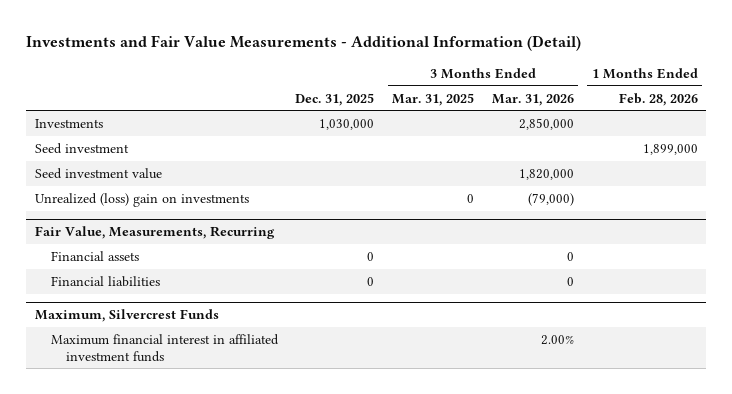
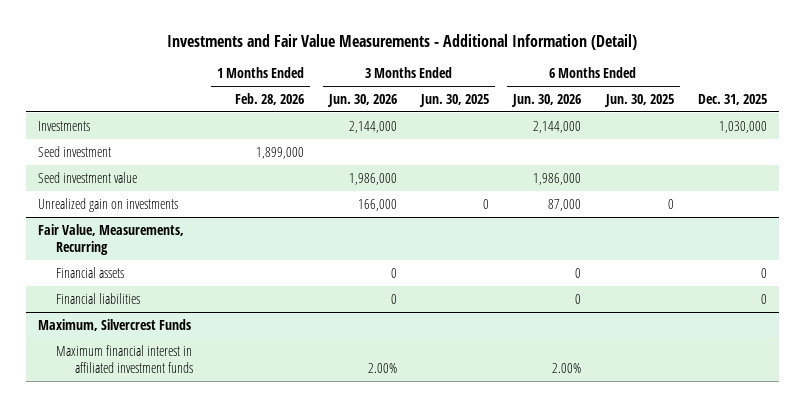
- | Dec. 31, 2025 | 3 Months Ended Mar. 31, 2025 | 3 Months Ended Mar. 31, 2026 | 1 Months Ended Feb. 28, 2026
+ | 1 Months Ended Feb. 28, 2026 | 3 Months Ended Jun. 30, 2026 | 3 Months Ended Jun. 30, 2025 | 6 Months Ended Jun. 30, 2026 | 6 Months Ended Jun. 30, 2025 | Dec. 31, 2025
- Unrealized (loss) gain on investments | | 0 | (79,000) |
+ Unrealized gain on investments | | 166,000 | 0 | 87,000 | 0 |

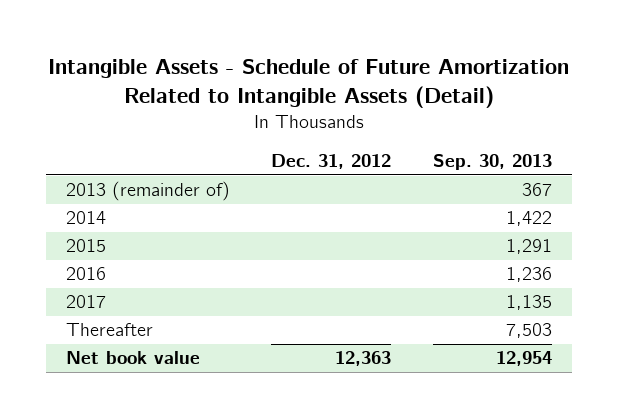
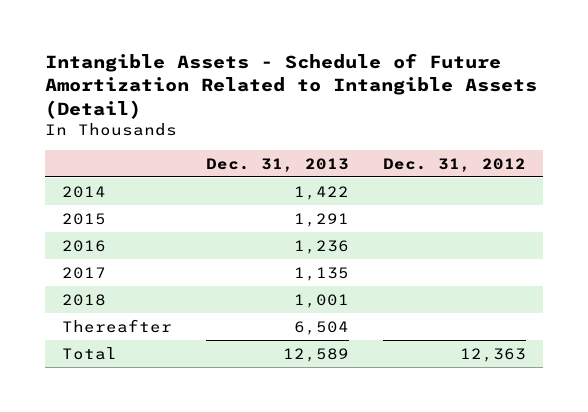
- | Dec. 31, 2012 | Sep. 30, 2013
+ | Dec. 31, 2013 | Dec. 31, 2012
- 2013 (remainder of) | | 367
+ 2018 | 1,001 |
- Net book value | 12,363 | 12,954
+ Total | 12,589 | 12,363

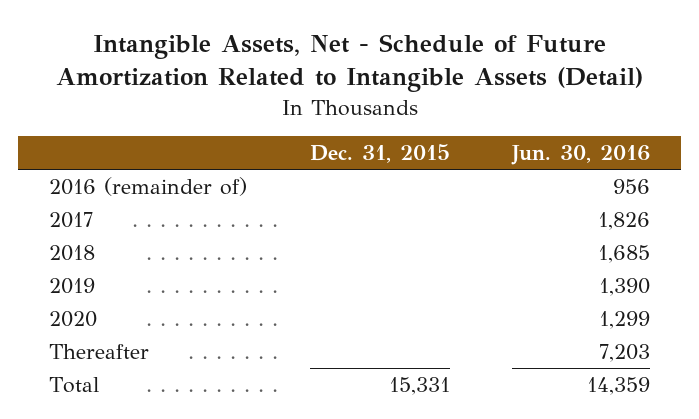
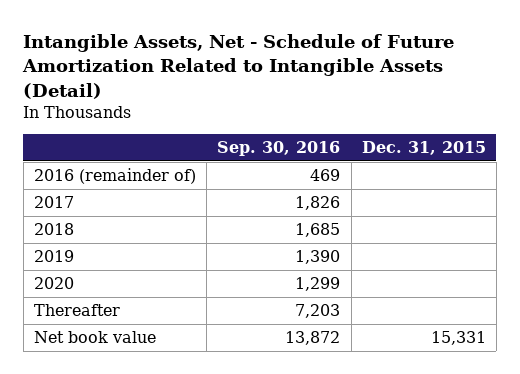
- | Dec. 31, 2015 | Jun. 30, 2016
+ | Sep. 30, 2016 | Dec. 31, 2015
- Total | 15,331 | 14,359
+ Net book value | 13,872 | 15,331

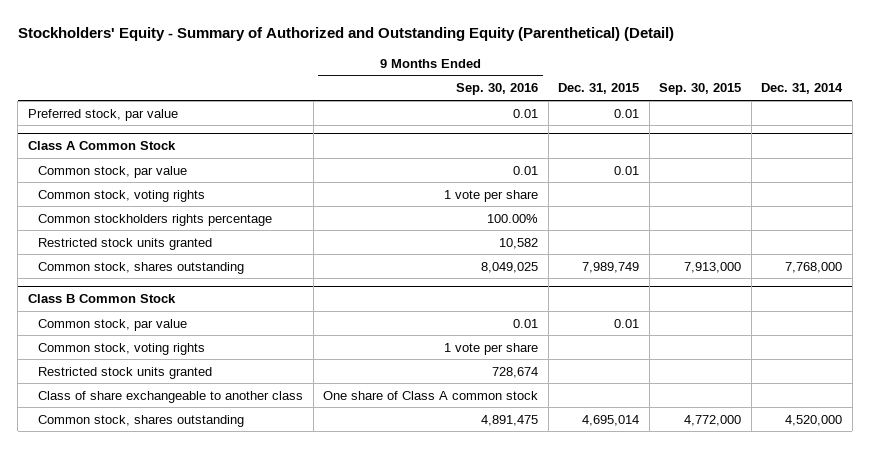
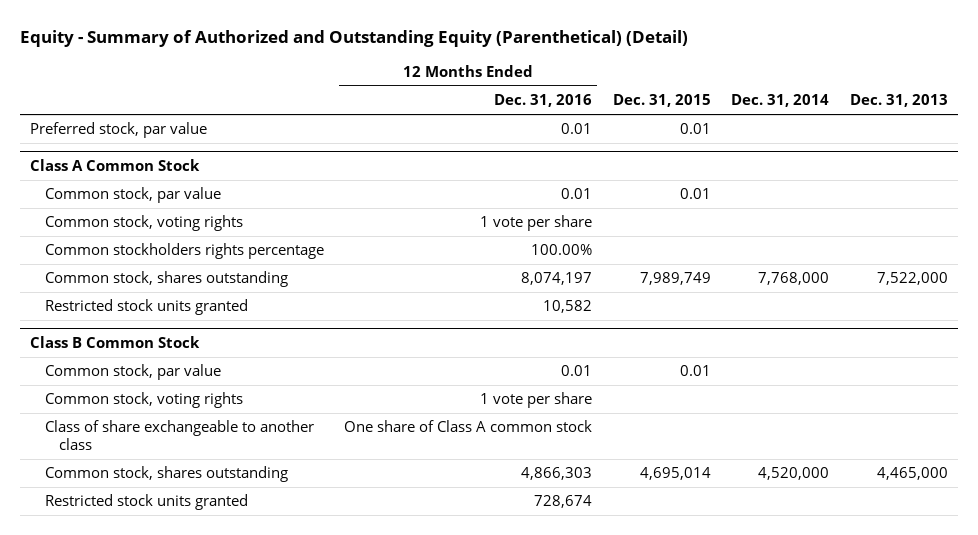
- Stockholders' Equity - Summary of Authorized and Outstanding Equity (Parenthetical) (Detail)
+ Equity - Summary of Authorized and Outstanding Equity (Parenthetical) (Detail)
- | 9 Months Ended Sep. 30, 2016 | Dec. 31, 2015 | Sep. 30, 2015 | Dec. 31, 2014
+ | 12 Months Ended Dec. 31, 2016 | Dec. 31, 2015 | Dec. 31, 2014 | Dec. 31, 2013
@ Class A Common Stock
moved down: Restricted stock units granted | 10,582 | | |
@ Class B Common Stock
moved down: Restricted stock units granted | 728,674 | | |

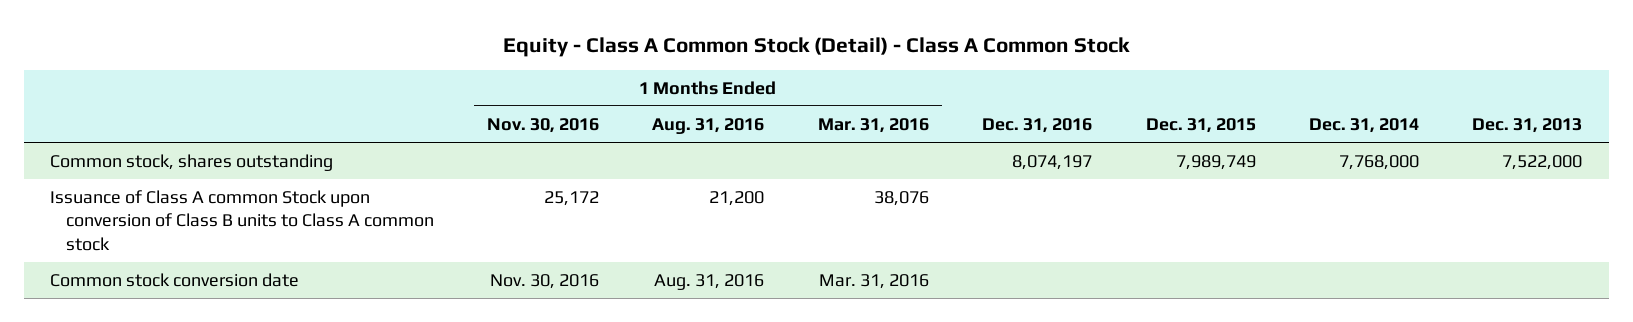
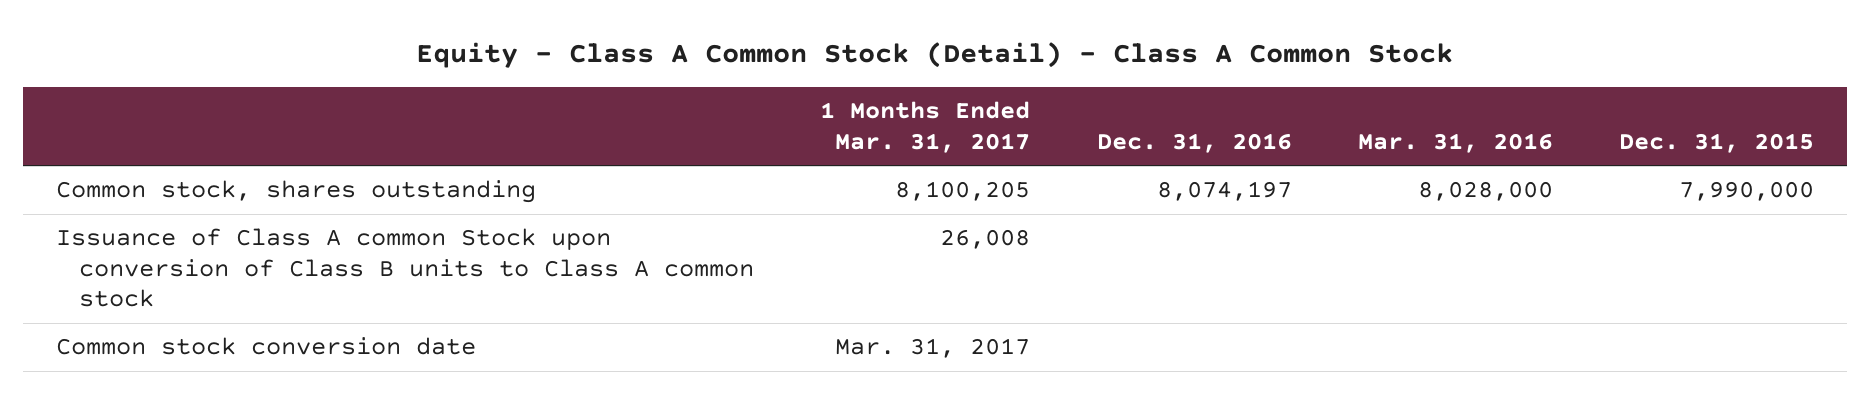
- | 1 Months Ended Nov. 30, 2016 | 1 Months Ended Aug. 31, 2016 | 1 Months Ended Mar. 31, 2016 | Dec. 31, 2016 | Dec. 31, 2015 | Dec. 31, 2014 | Dec. 31, 2013
+ | 1 Months Ended Mar. 31, 2017 | Dec. 31, 2016 | Mar. 31, 2016 | Dec. 31, 2015
- Common stock, shares outstanding | | | | 8,074,197 | 7,989,749 | 7,768,000 | 7,522,000
+ Common stock, shares outstanding | 8,100,205 | 8,074,197 | 8,028,000 | 7,990,000

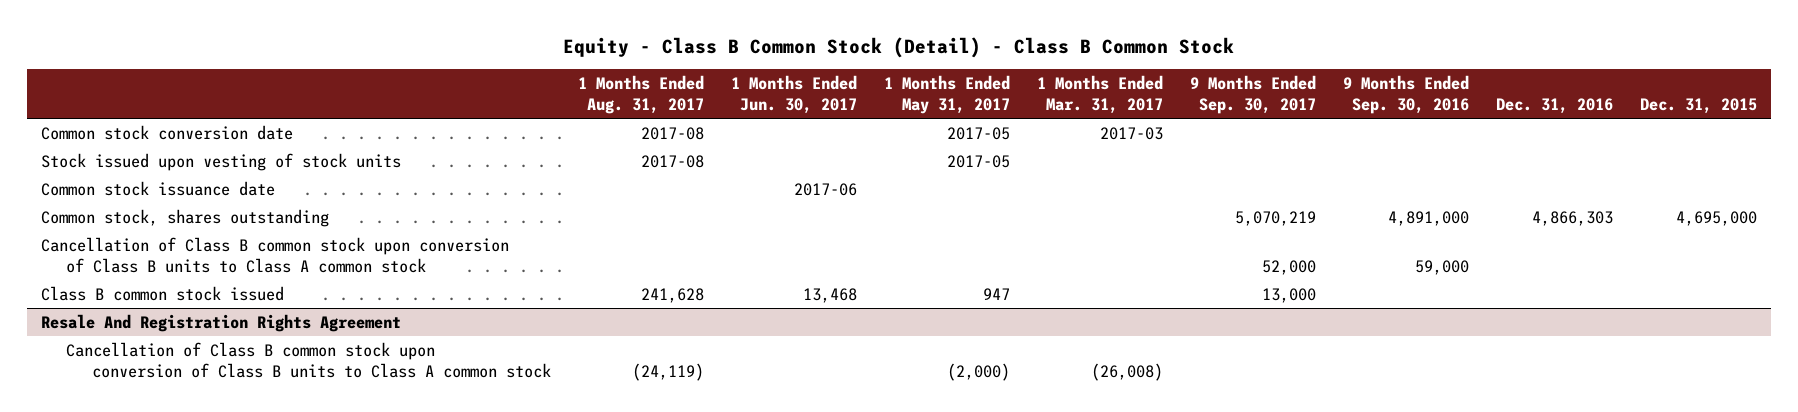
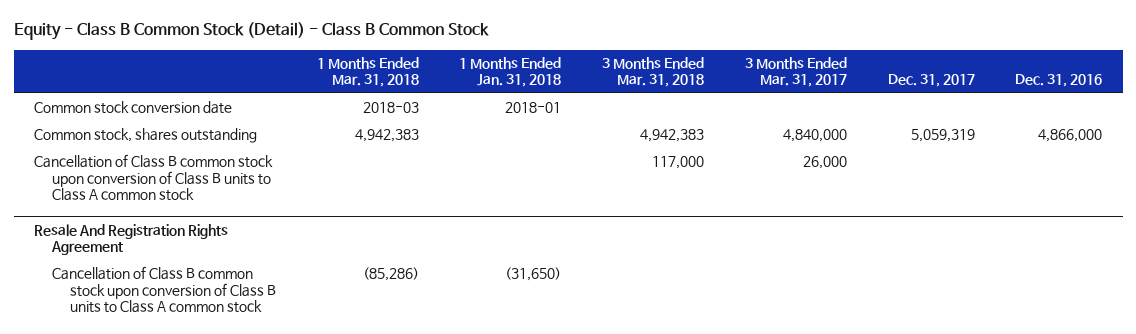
- | 1 Months Ended Aug. 31, 2017 | 1 Months Ended Jun. 30, 2017 | 1 Months Ended May 31, 2017 | 1 Months Ended Mar. 31, 2017 | 9 Months Ended Sep. 30, 2017 | 9 Months Ended Sep. 30, 2016 | Dec. 31, 2016 | Dec. 31, 2015
+ | 1 Months Ended Mar. 31, 2018 | 1 Months Ended Jan. 31, 2018 | 3 Months Ended Mar. 31, 2018 | 3 Months Ended Mar. 31, 2017 | Dec. 31, 2017 | Dec. 31, 2016
- Stock issued upon vesting of stock units | 2017-08 | | 2017-05 | | | | |
- Common stock issuance date | | 2017-06 | | | | | |
- Common stock, shares outstanding | | | | | 5,070,219 | 4,891,000 | 4,866,303 | 4,695,000
+ Common stock, shares outstanding | 4,942,383 | | 4,942,383 | 4,840,000 | 5,059,319 | 4,866,000
- Class B common stock issued | 241,628 | 13,468 | 947 | | 13,000 | | |

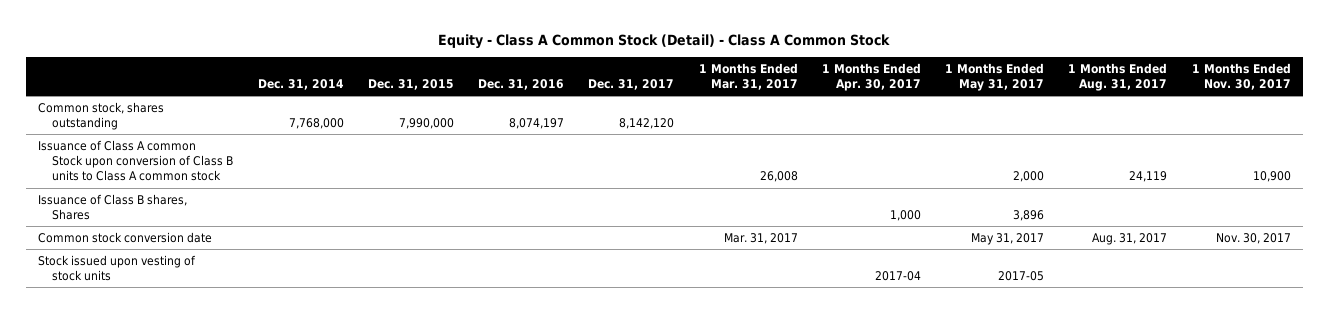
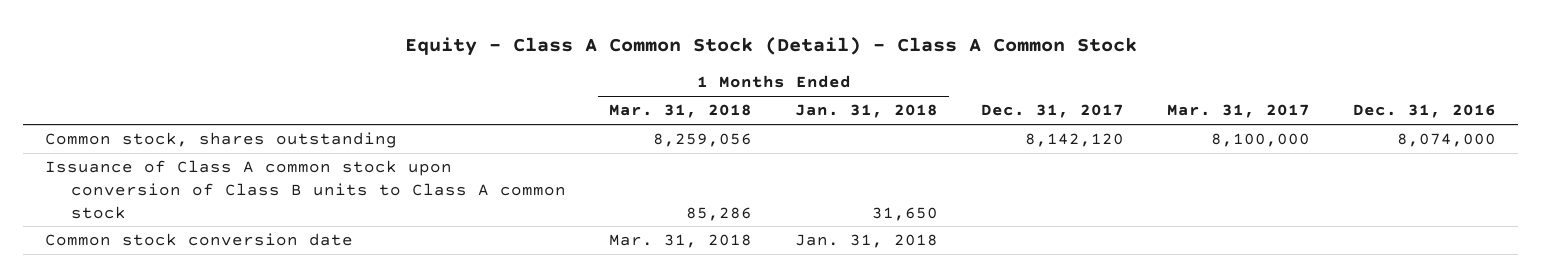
- | Dec. 31, 2014 | Dec. 31, 2015 | Dec. 31, 2016 | Dec. 31, 2017 | 1 Months Ended Mar. 31, 2017 | 1 Months Ended Apr. 30, 2017 | 1 Months Ended May 31, 2017 | 1 Months Ended Aug. 31, 2017 | 1 Months Ended Nov. 30, 2017
+ | 1 Months Ended Mar. 31, 2018 | 1 Months Ended Jan. 31, 2018 | Dec. 31, 2017 | Mar. 31, 2017 | Dec. 31, 2016
- Common stock, shares outstanding | 7,768,000 | 7,990,000 | 8,074,197 | 8,142,120 | | | | |
- Issuance of Class A common Stock upon conversion of Class B units to Class A common stock | | | | | 26,008 | | 2,000 | 24,119 | 10,900
- Issuance of Class B shares, Shares | | | | | | 1,000 | 3,896 | |
+ Common stock, shares outstanding | 8,259,056 | | 8,142,120 | 8,100,000 | 8,074,000
+ Issuance of Class A common stock upon conversion of Class B units to Class A common stock | 85,286 | 31,650 | | |
- Stock issued upon vesting of stock units | | | | | | 2017-04 | 2017-05 | |

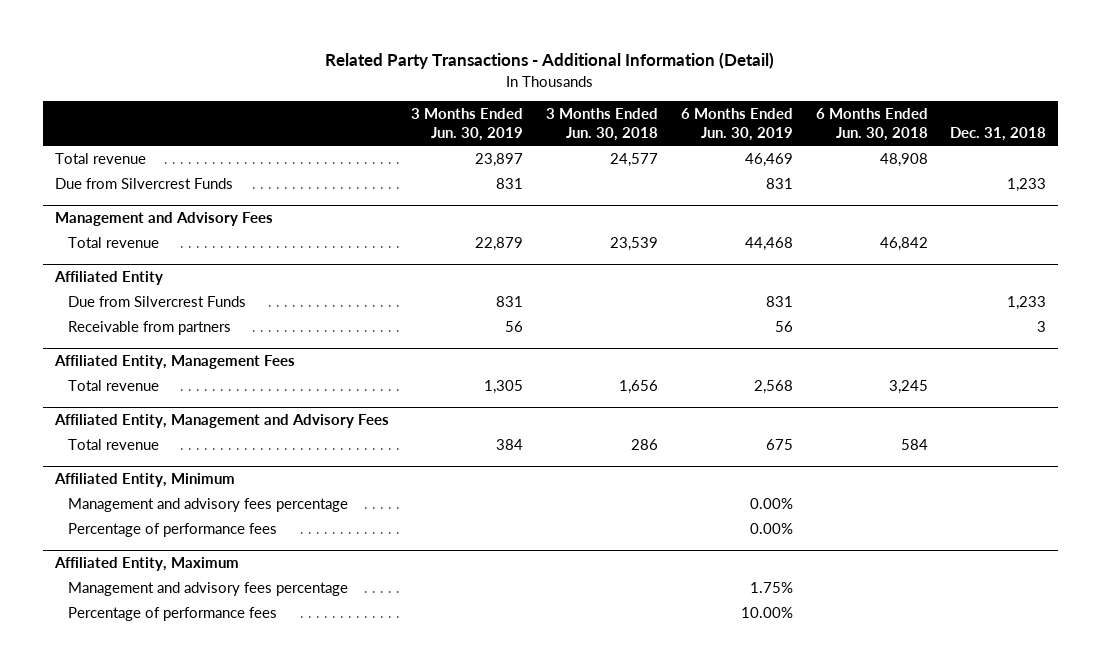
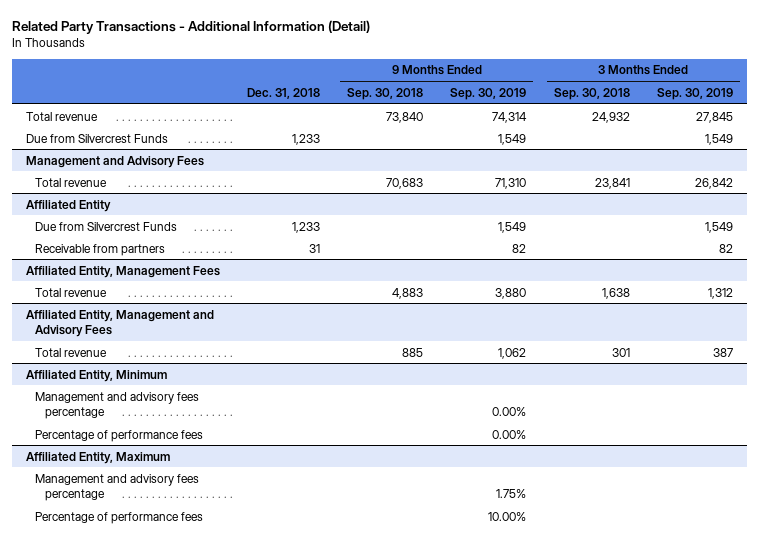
- | 3 Months Ended Jun. 30, 2019 | 3 Months Ended Jun. 30, 2018 | 6 Months Ended Jun. 30, 2019 | 6 Months Ended Jun. 30, 2018 | Dec. 31, 2018
+ | Dec. 31, 2018 | 9 Months Ended Sep. 30, 2018 | 9 Months Ended Sep. 30, 2019 | 3 Months Ended Sep. 30, 2018 | 3 Months Ended Sep. 30, 2019
@ Affiliated Entity
- Receivable from partners | 56 | | 56 | | 3
+ Receivable from partners | 31 | | 82 | | 82

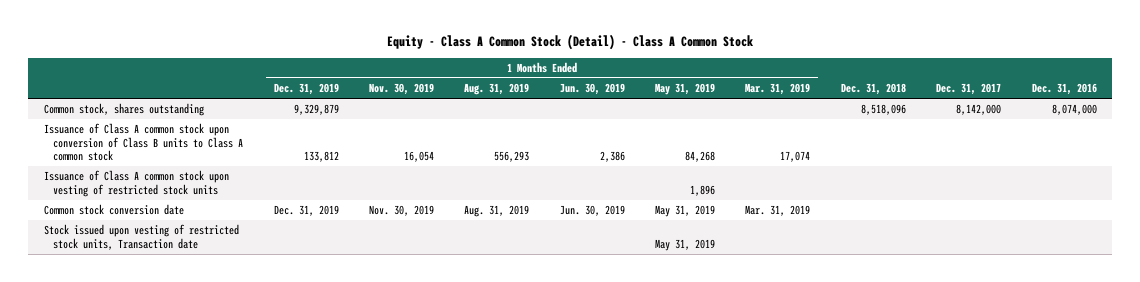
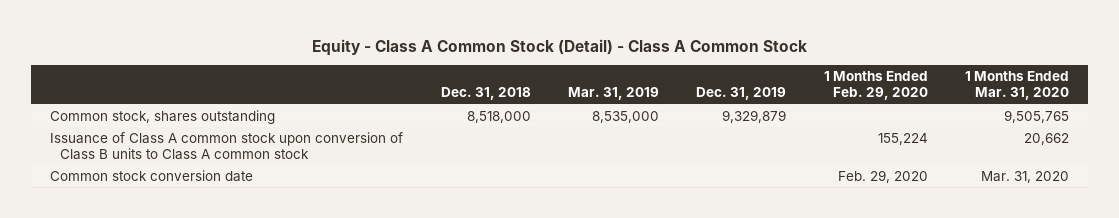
- | 1 Months Ended Dec. 31, 2019 | 1 Months Ended Nov. 30, 2019 | 1 Months Ended Aug. 31, 2019 | 1 Months Ended Jun. 30, 2019 | 1 Months Ended May 31, 2019 | 1 Months Ended Mar. 31, 2019 | Dec. 31, 2018 | Dec. 31, 2017 | Dec. 31, 2016
+ | Dec. 31, 2018 | Mar. 31, 2019 | Dec. 31, 2019 | 1 Months Ended Feb. 29, 2020 | 1 Months Ended Mar. 31, 2020
- Common stock, shares outstanding | 9,329,879 | | | | | | 8,518,096 | 8,142,000 | 8,074,000
+ Common stock, shares outstanding | 8,518,000 | 8,535,000 | 9,329,879 | | 9,505,765
- Issuance of Class A common stock upon vesting of restricted stock units | | | | | 1,896 | | | |
- Stock issued upon vesting of restricted stock units, Transaction date | | | | | May 31, 2019 | | | |

